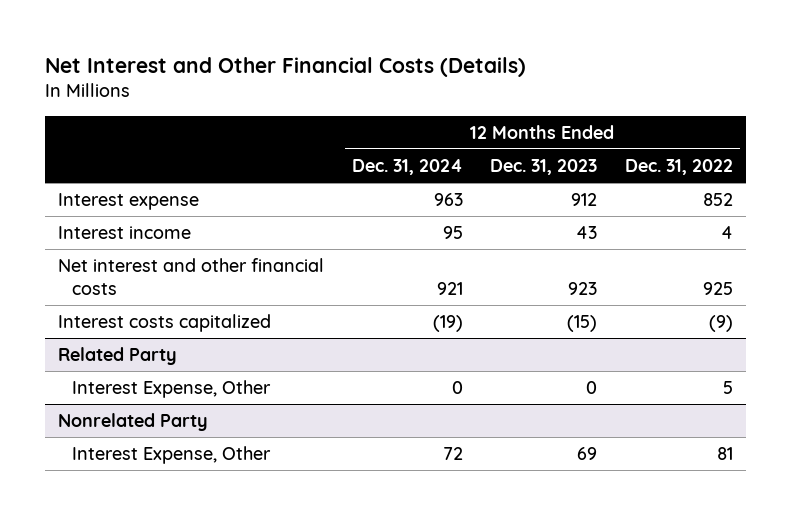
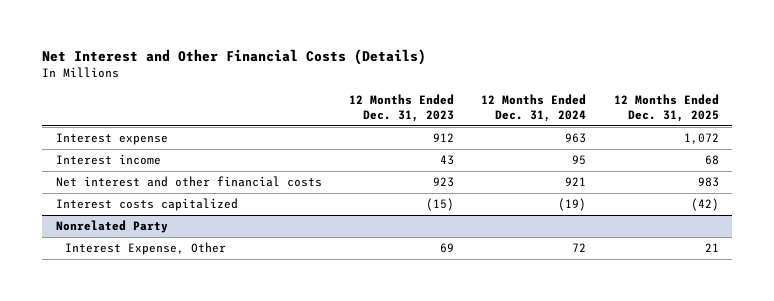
- | 12 Months Ended Dec. 31, 2024 | 12 Months Ended Dec. 31, 2023 | 12 Months Ended Dec. 31, 2022
+ | 12 Months Ended Dec. 31, 2023 | 12 Months Ended Dec. 31, 2024 | 12 Months Ended Dec. 31, 2025
- Related Party
- Interest Expense, Other | 0 | 0 | 5

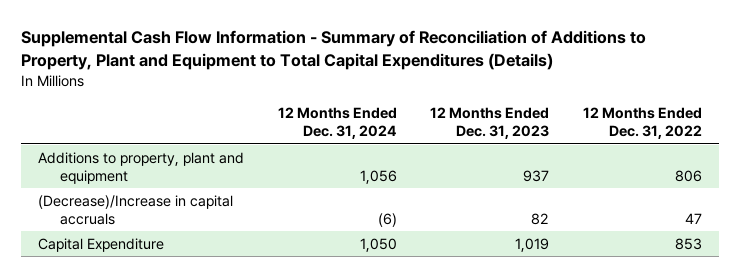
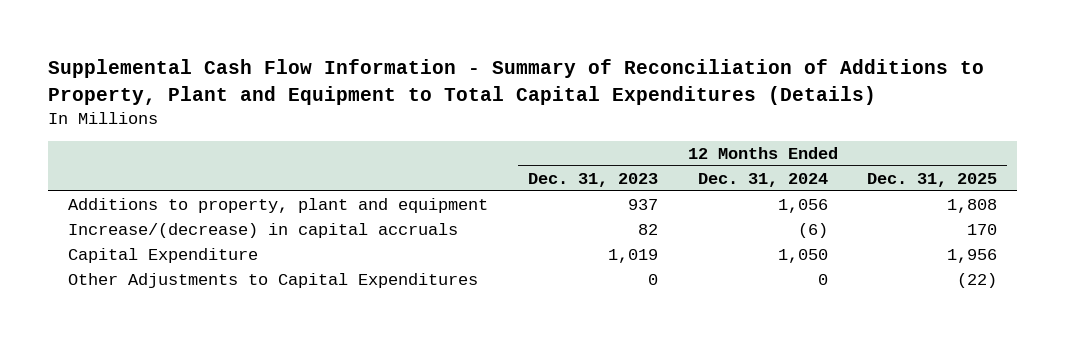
- | 12 Months Ended Dec. 31, 2024 | 12 Months Ended Dec. 31, 2023 | 12 Months Ended Dec. 31, 2022
+ | 12 Months Ended Dec. 31, 2023 | 12 Months Ended Dec. 31, 2024 | 12 Months Ended Dec. 31, 2025
- (Decrease)/Increase in capital accruals | (6) | 82 | 47
+ Increase/(decrease) in capital accruals | 82 | (6) | 170
+ Other Adjustments to Capital Expenditures | 0 | 0 | (22)

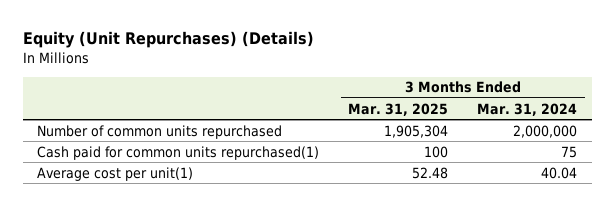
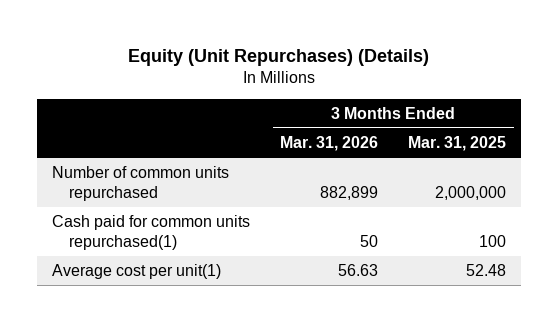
- | 3 Months Ended Mar. 31, 2025 | 3 Months Ended Mar. 31, 2024
+ | 3 Months Ended Mar. 31, 2026 | 3 Months Ended Mar. 31, 2025
- Number of common units repurchased | 1,905,304 | 2,000,000
+ Number of common units repurchased | 882,899 | 2,000,000

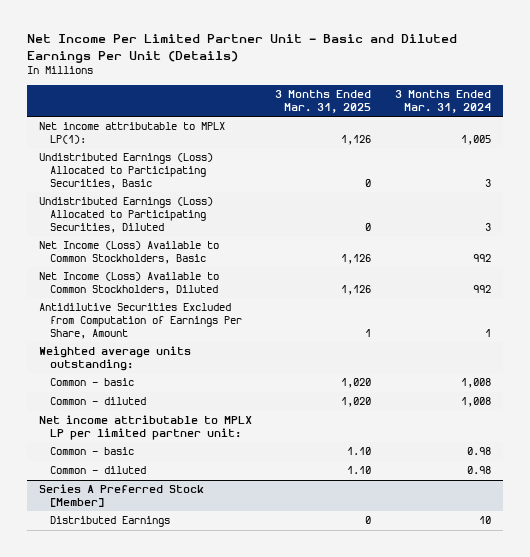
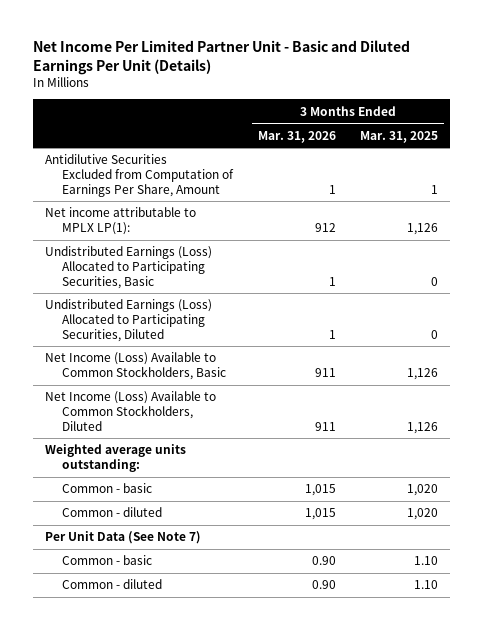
- | 3 Months Ended Mar. 31, 2025 | 3 Months Ended Mar. 31, 2024
+ | 3 Months Ended Mar. 31, 2026 | 3 Months Ended Mar. 31, 2025
moved up: Antidilutive Securities Excluded from Computation of Earnings Per Share, Amount | 1 | 1
- Net income attributable to MPLX LP per limited partner unit:
+ Per Unit Data (See Note 7)
- Series A Preferred Stock [Member]
- Distributed Earnings | 0 | 10

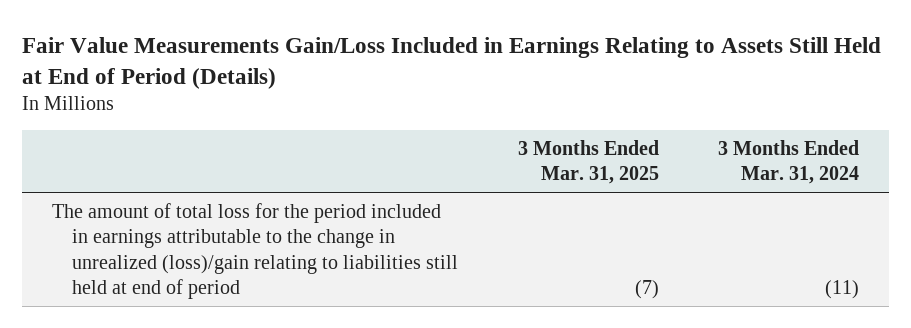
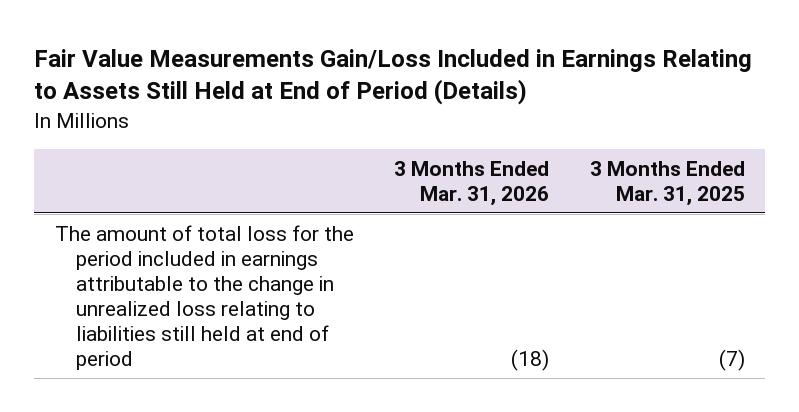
- | 3 Months Ended Mar. 31, 2025 | 3 Months Ended Mar. 31, 2024
+ | 3 Months Ended Mar. 31, 2026 | 3 Months Ended Mar. 31, 2025
- The amount of total loss for the period included in earnings attributable to the change in unrealized (loss)/gain relating to liabilities still held at end of period | (7) | (11)
+ The amount of total loss for the period included in earnings attributable to the change in unrealized loss relating to liabilities still held at end of period | (18) | (7)

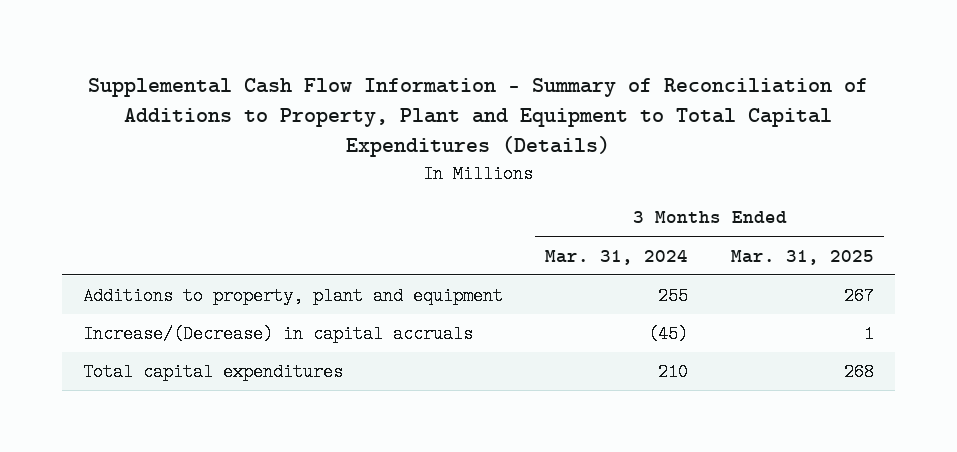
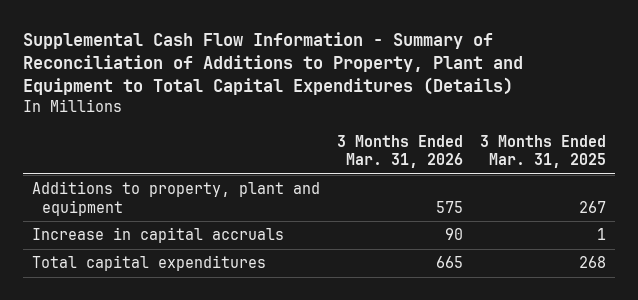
- | 3 Months Ended Mar. 31, 2024 | 3 Months Ended Mar. 31, 2025
+ | 3 Months Ended Mar. 31, 2026 | 3 Months Ended Mar. 31, 2025
- Increase/(Decrease) in capital accruals | (45) | 1
+ Increase in capital accruals | 90 | 1

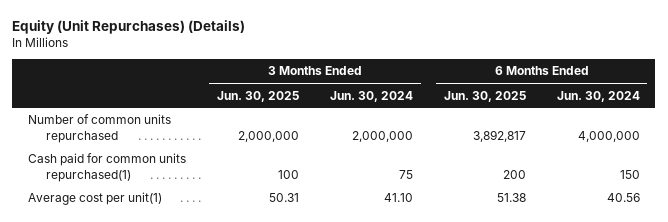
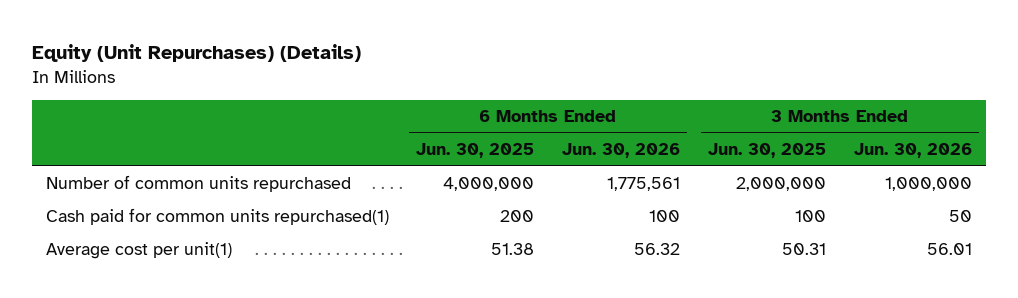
- | 3 Months Ended Jun. 30, 2025 | 3 Months Ended Jun. 30, 2024 | 6 Months Ended Jun. 30, 2025 | 6 Months Ended Jun. 30, 2024
+ | 6 Months Ended Jun. 30, 2025 | 6 Months Ended Jun. 30, 2026 | 3 Months Ended Jun. 30, 2025 | 3 Months Ended Jun. 30, 2026
- Number of common units repurchased | 2,000,000 | 2,000,000 | 3,892,817 | 4,000,000
+ Number of common units repurchased | 4,000,000 | 1,775,561 | 2,000,000 | 1,000,000

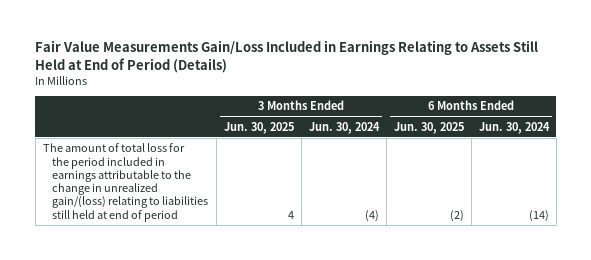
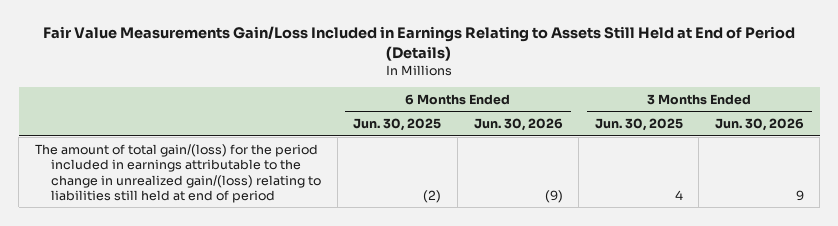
- | 3 Months Ended Jun. 30, 2025 | 3 Months Ended Jun. 30, 2024 | 6 Months Ended Jun. 30, 2025 | 6 Months Ended Jun. 30, 2024
+ | 6 Months Ended Jun. 30, 2025 | 6 Months Ended Jun. 30, 2026 | 3 Months Ended Jun. 30, 2025 | 3 Months Ended Jun. 30, 2026
- The amount of total loss for the period included in earnings attributable to the change in unrealized gain/(loss) relating to liabilities still held at end of period | 4 | (4) | (2) | (14)
+ The amount of total gain/(loss) for the period included in earnings attributable to the change in unrealized gain/(loss) relating to liabilities still held at end of period | (2) | (9) | 4 | 9

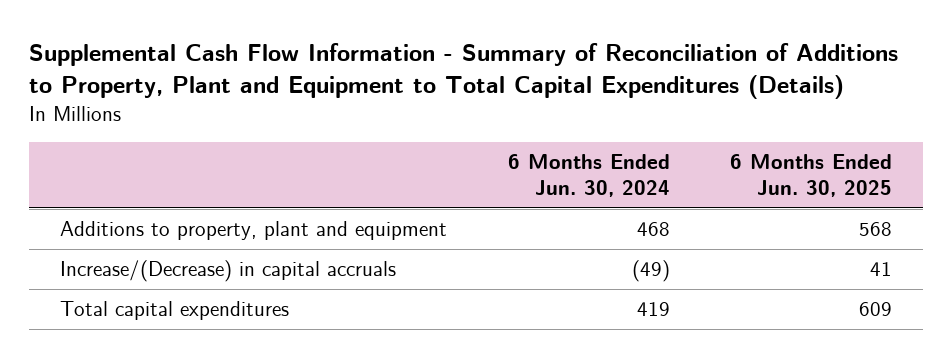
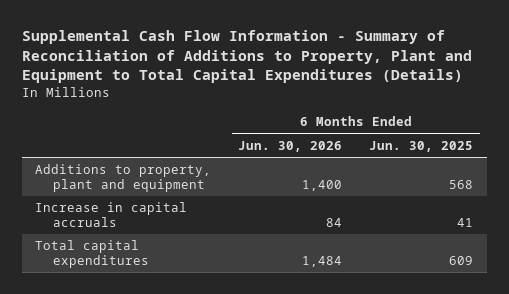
- | 6 Months Ended Jun. 30, 2024 | 6 Months Ended Jun. 30, 2025
+ | 6 Months Ended Jun. 30, 2026 | 6 Months Ended Jun. 30, 2025
- Increase/(Decrease) in capital accruals | (49) | 41
+ Increase in capital accruals | 84 | 41

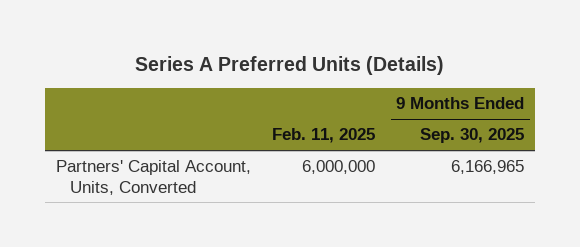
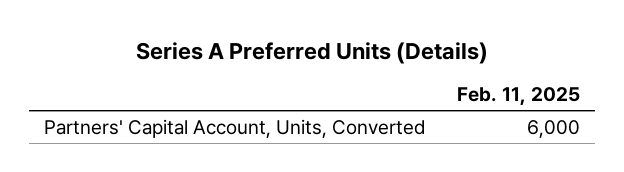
- | Feb. 11, 2025 | 9 Months Ended Sep. 30, 2025
+ | Feb. 11, 2025
- Partners' Capital Account, Units, Converted | 6,000,000 | 6,166,965
+ Partners' Capital Account, Units, Converted | 6,000

